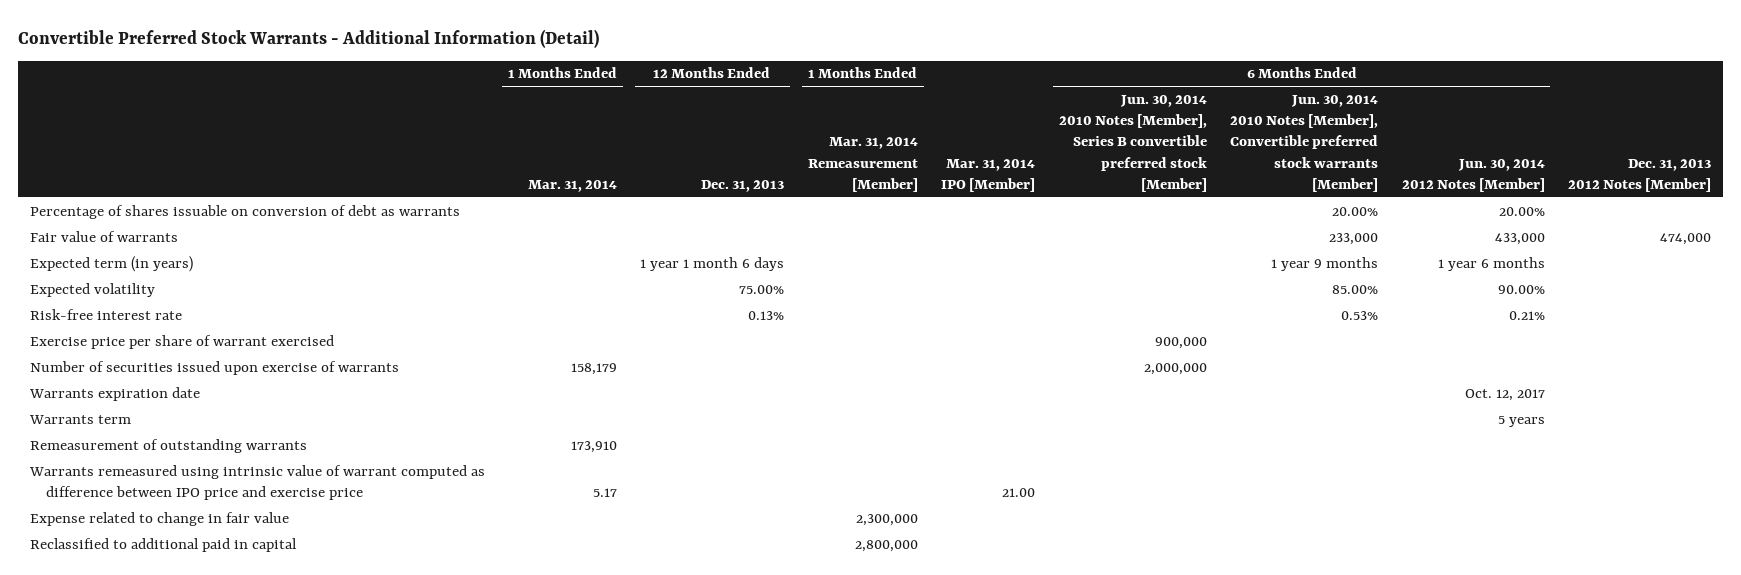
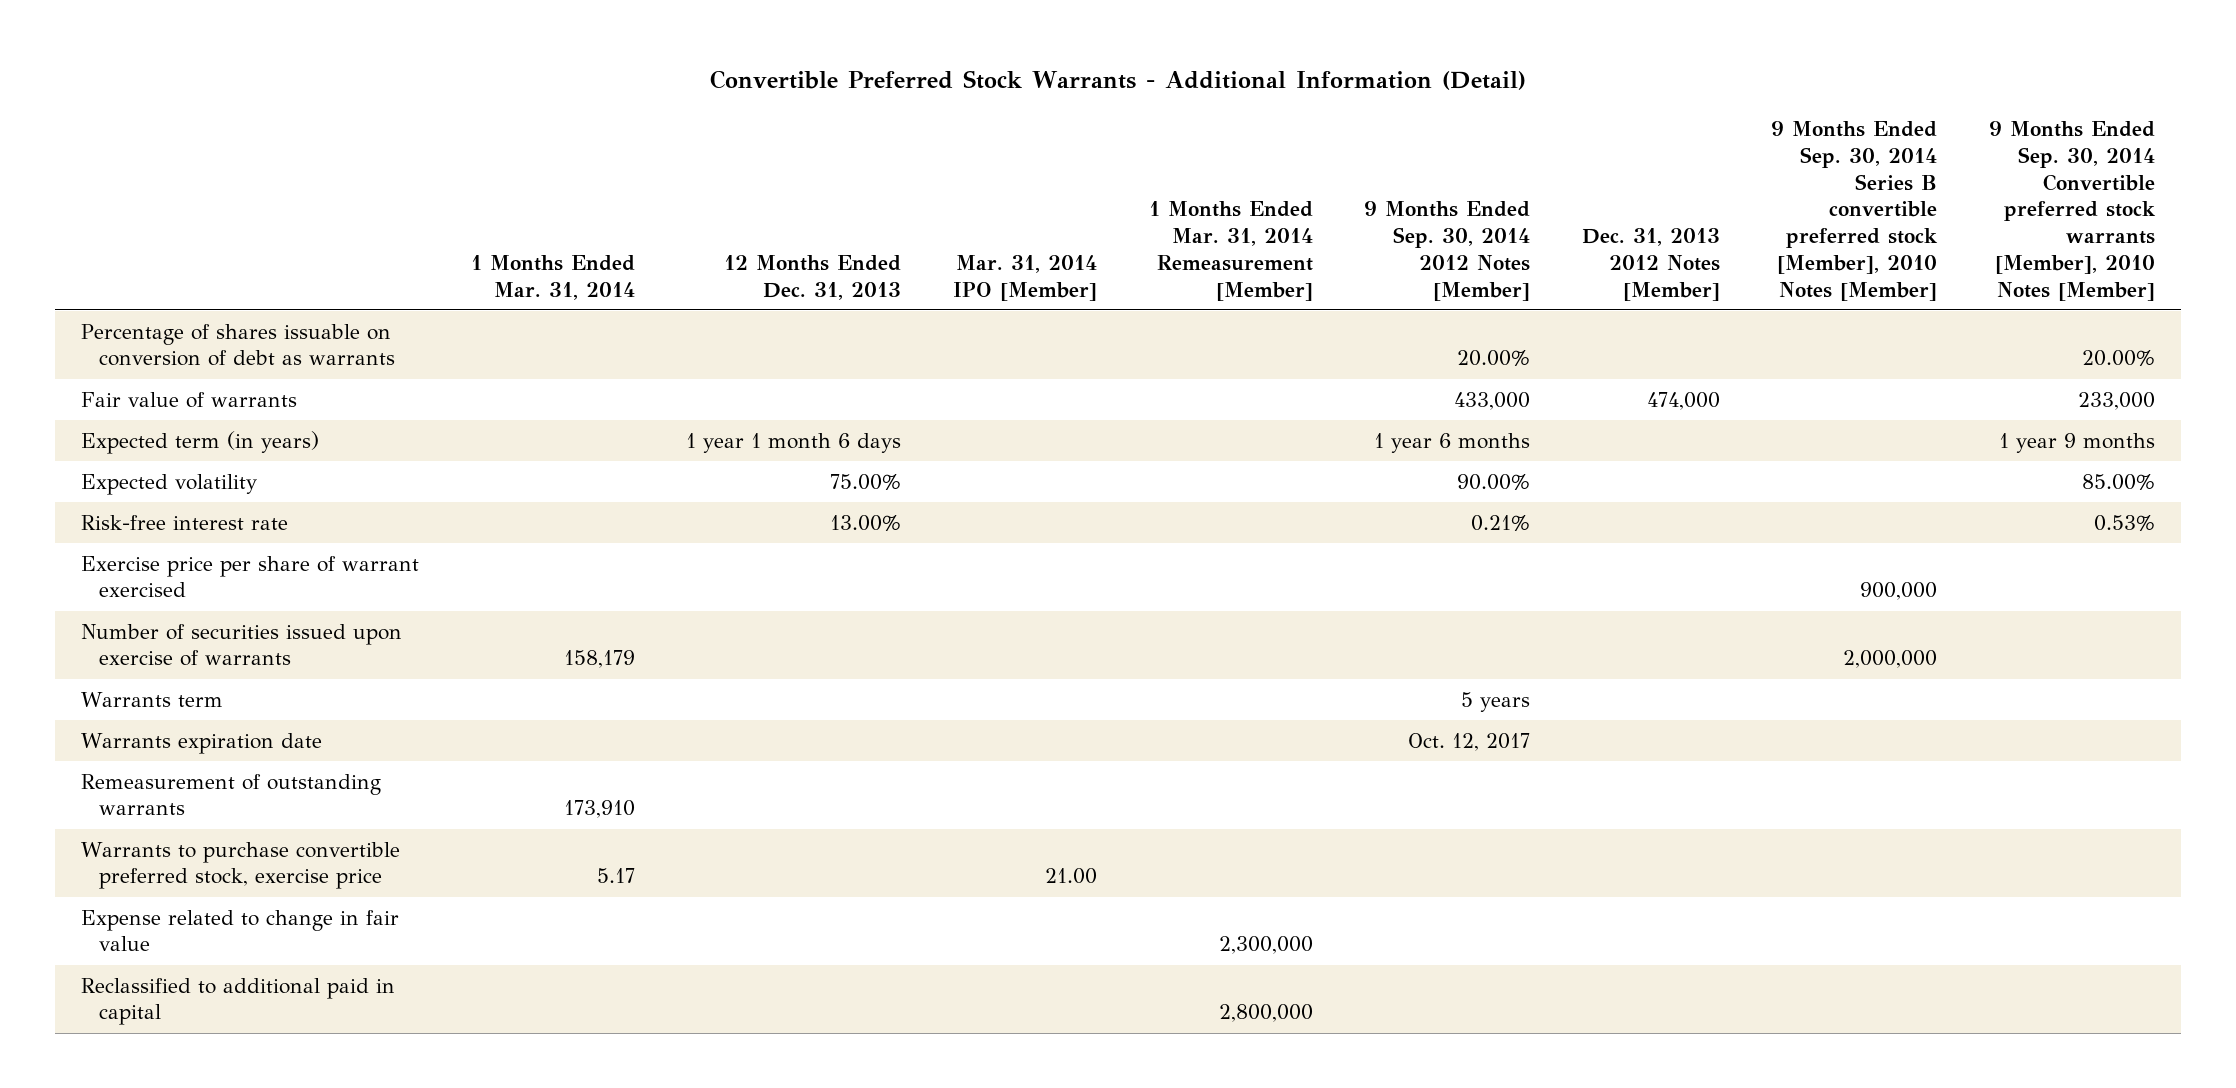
- | 1 Months Ended Mar. 31, 2014 | 12 Months Ended Dec. 31, 2013 | 1 Months Ended Mar. 31, 2014 Remeasurement [Member] | Mar. 31, 2014 IPO [Member] | 6 Months Ended Jun. 30, 2014 2010 Notes [Member], Series B convertible preferred stock [Member] | 6 Months Ended Jun. 30, 2014 2010 Notes [Member], Convertible preferred stock warrants [Member] | 6 Months Ended Jun. 30, 2014 2012 Notes [Member] | Dec. 31, 2013 2012 Notes [Member]
+ | 1 Months Ended Mar. 31, 2014 | 12 Months Ended Dec. 31, 2013 | Mar. 31, 2014 IPO [Member] | 1 Months Ended Mar. 31, 2014 Remeasurement [Member] | 9 Months Ended Sep. 30, 2014 2012 Notes [Member] | Dec. 31, 2013 2012 Notes [Member] | 9 Months Ended Sep. 30, 2014 Series B convertible preferred stock [Member], 2010 Notes [Member] | 9 Months Ended Sep. 30, 2014 Convertible preferred stock warrants [Member], 2010 Notes [Member]
- Risk-free interest rate | | 0.13% | | | | 0.53% | 0.21% |
+ Risk-free interest rate | | 13.00% | | | 0.21% | | | 0.53%
moved down: Warrants expiration date | | | | | Oct. 12, 2017 | | |
- Warrants remeasured using intrinsic value of warrant computed as difference between IPO price and exercise price | 5.17 | | | 21.00 | | | |
+ Warrants to purchase convertible preferred stock, exercise price | 5.17 | | 21.00 | | | | |

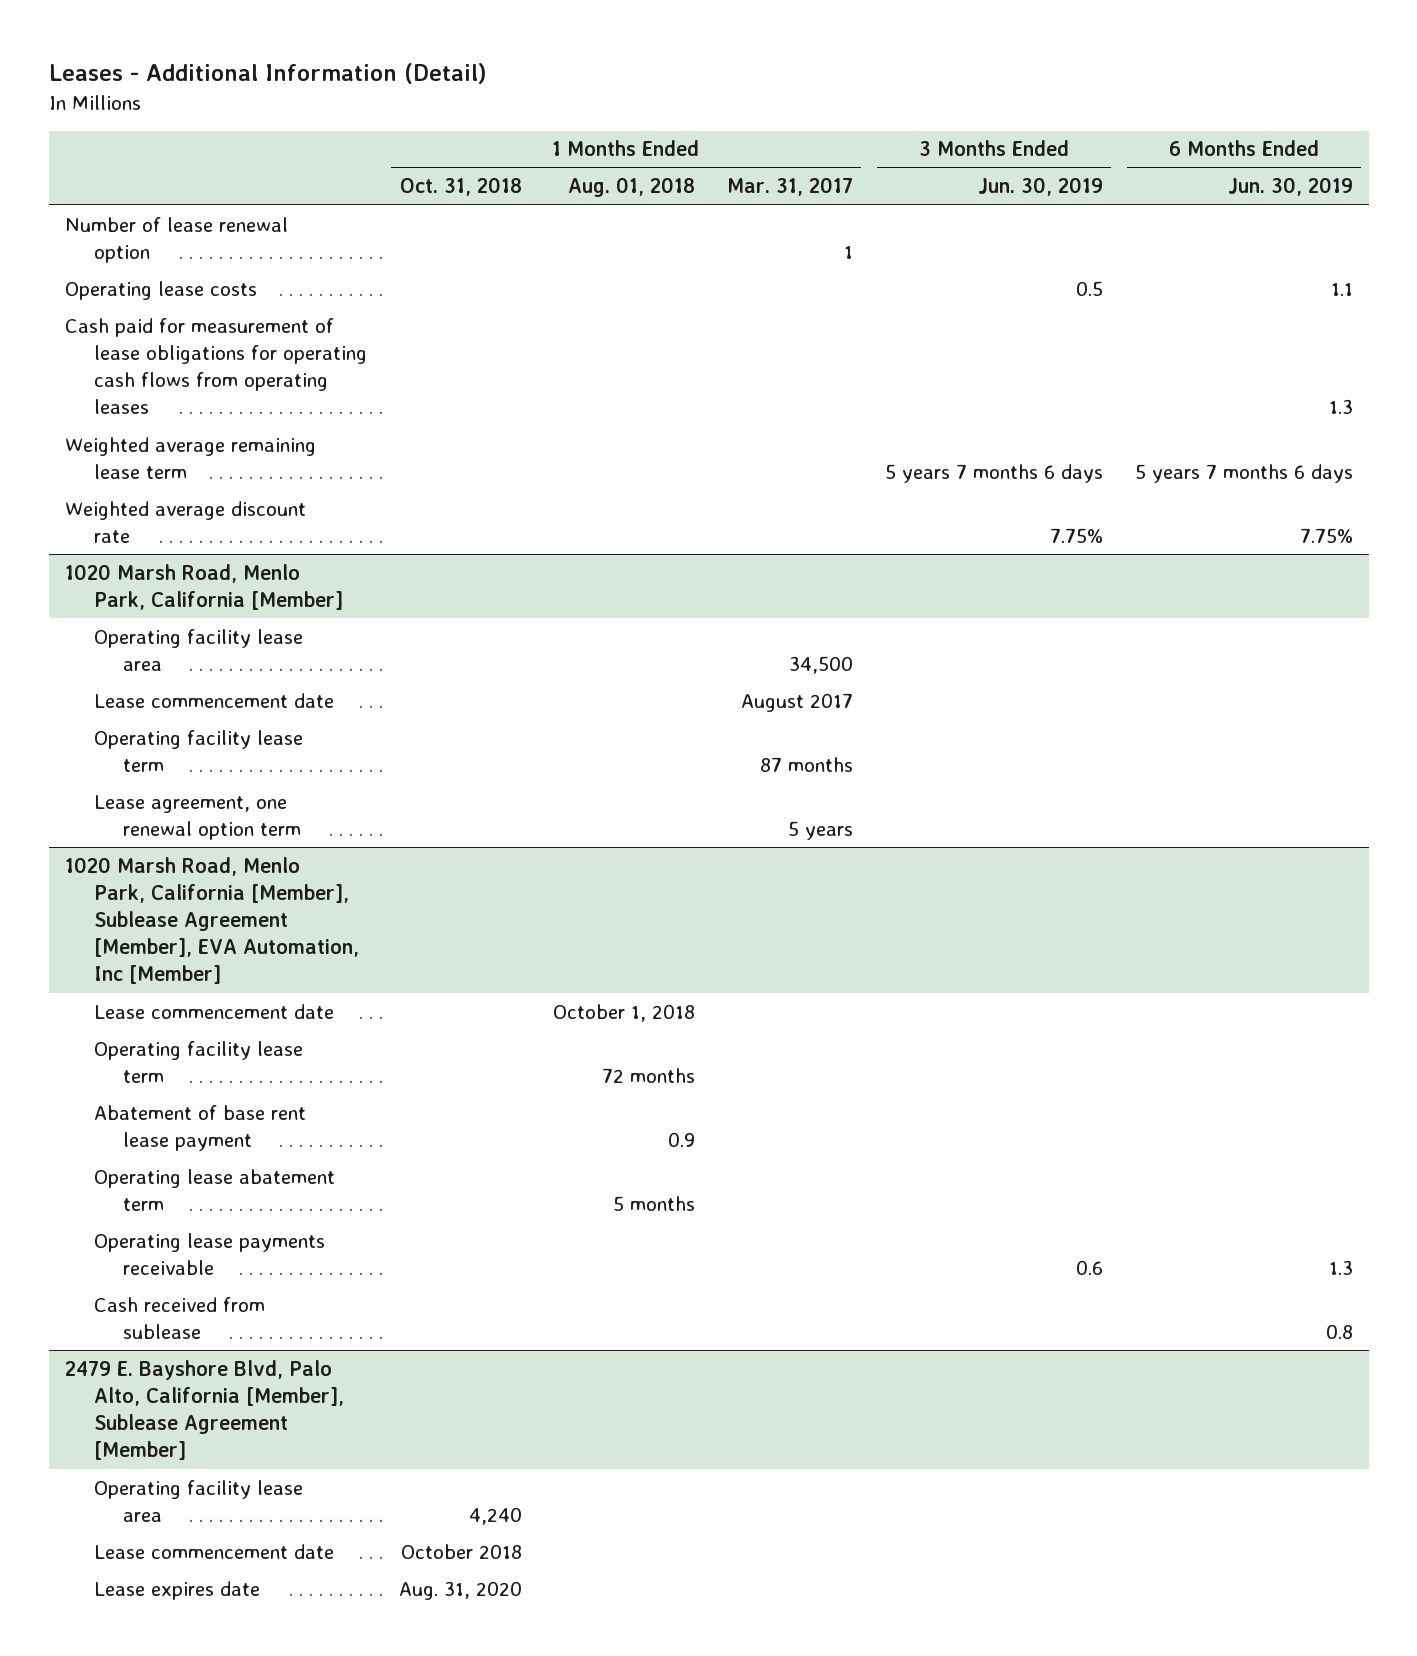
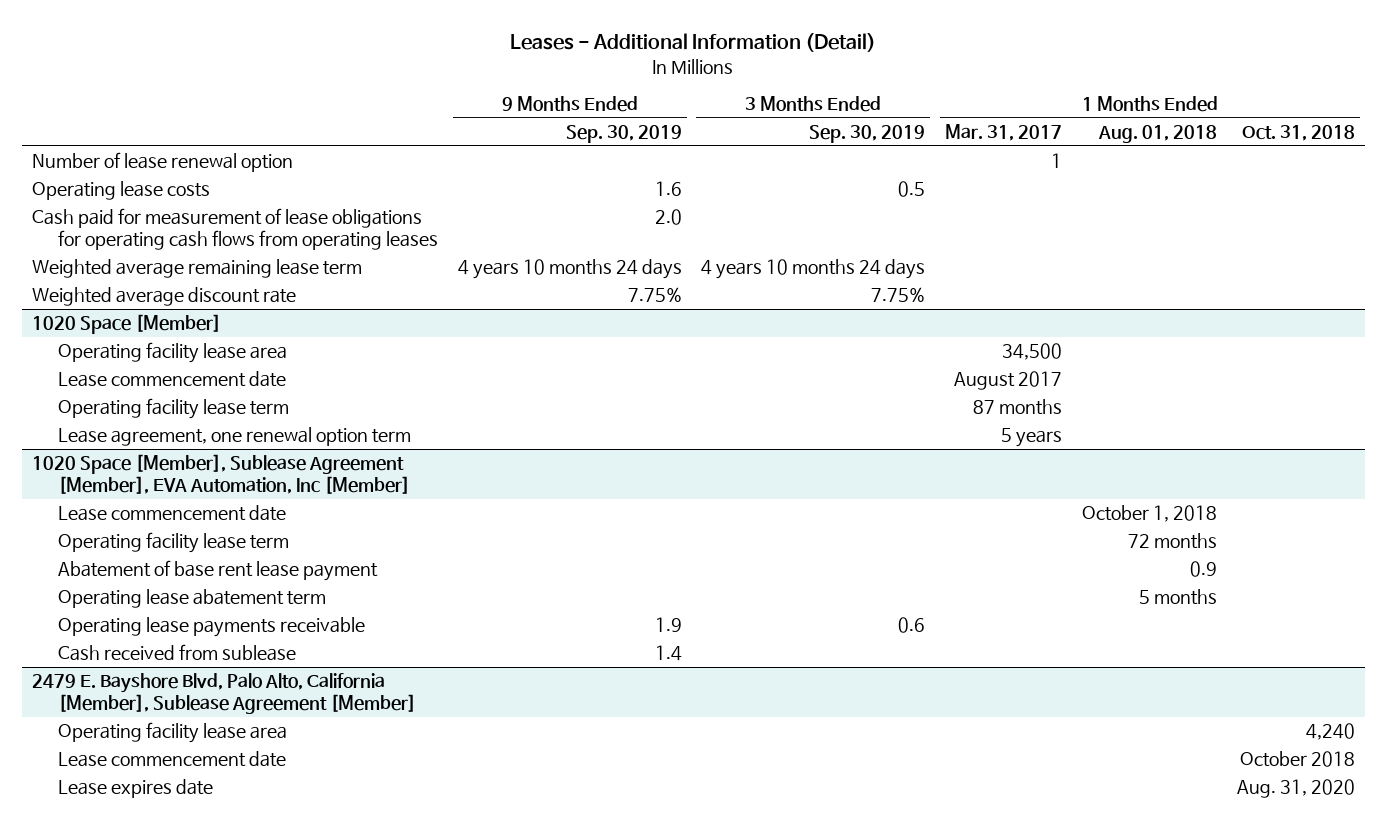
- | 1 Months Ended Oct. 31, 2018 | 1 Months Ended Aug. 01, 2018 | 1 Months Ended Mar. 31, 2017 | 3 Months Ended Jun. 30, 2019 | 6 Months Ended Jun. 30, 2019
+ | 9 Months Ended Sep. 30, 2019 | 3 Months Ended Sep. 30, 2019 | 1 Months Ended Mar. 31, 2017 | 1 Months Ended Aug. 01, 2018 | 1 Months Ended Oct. 31, 2018
- 1020 Marsh Road, Menlo Park, California [Member]
+ 1020 Space [Member]
- 1020 Marsh Road, Menlo Park, California [Member], Sublease Agreement [Member], EVA Automation, Inc [Member]
+ 1020 Space [Member], Sublease Agreement [Member], EVA Automation, Inc [Member]

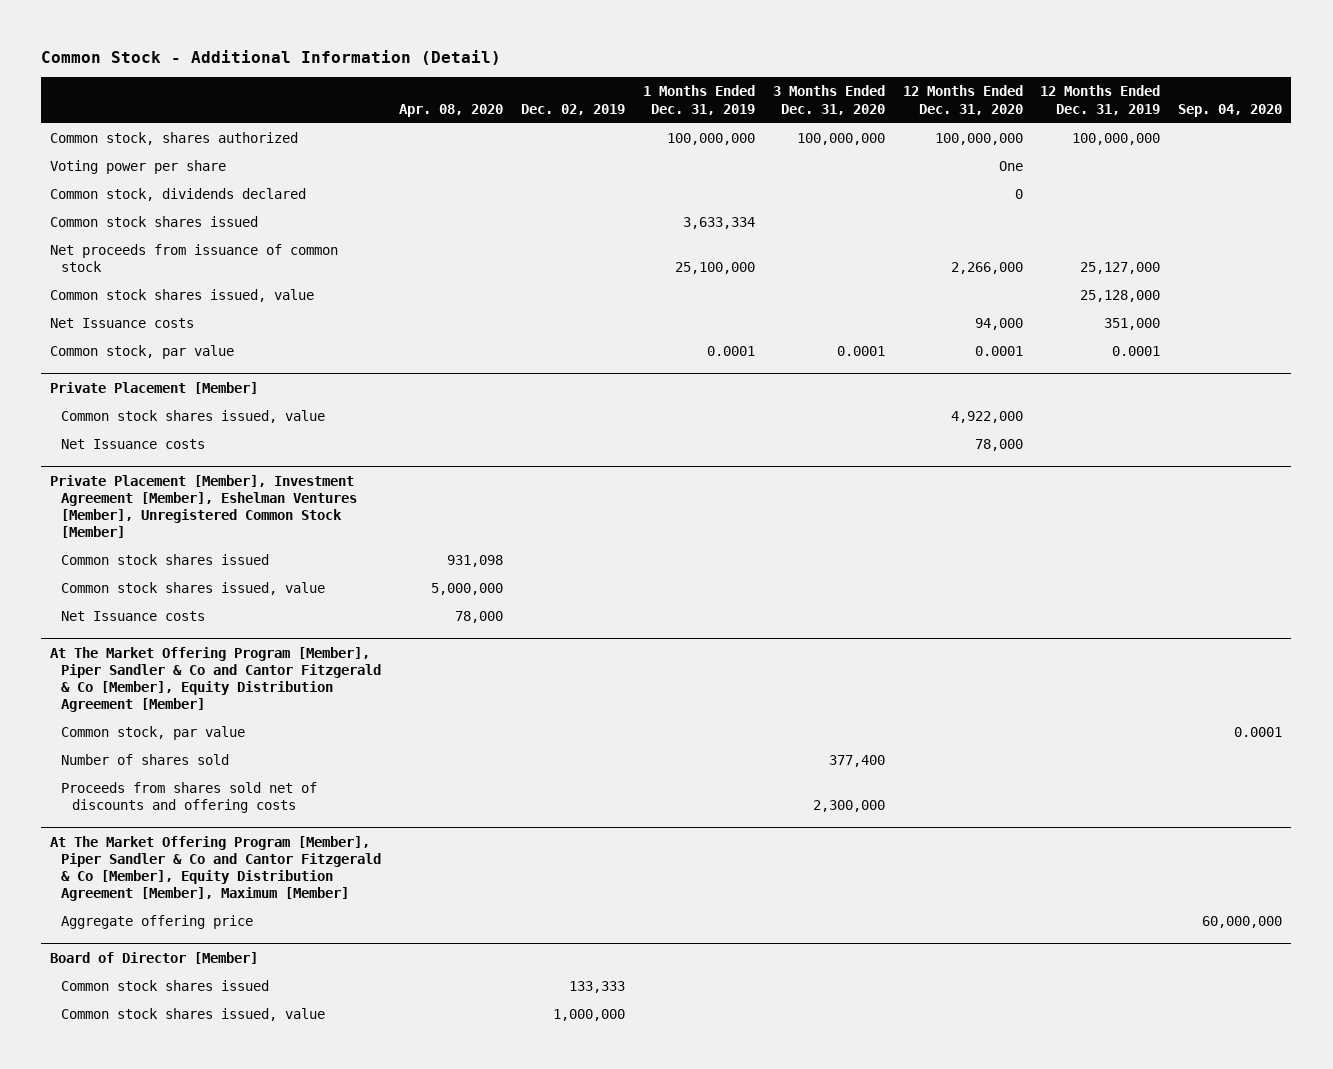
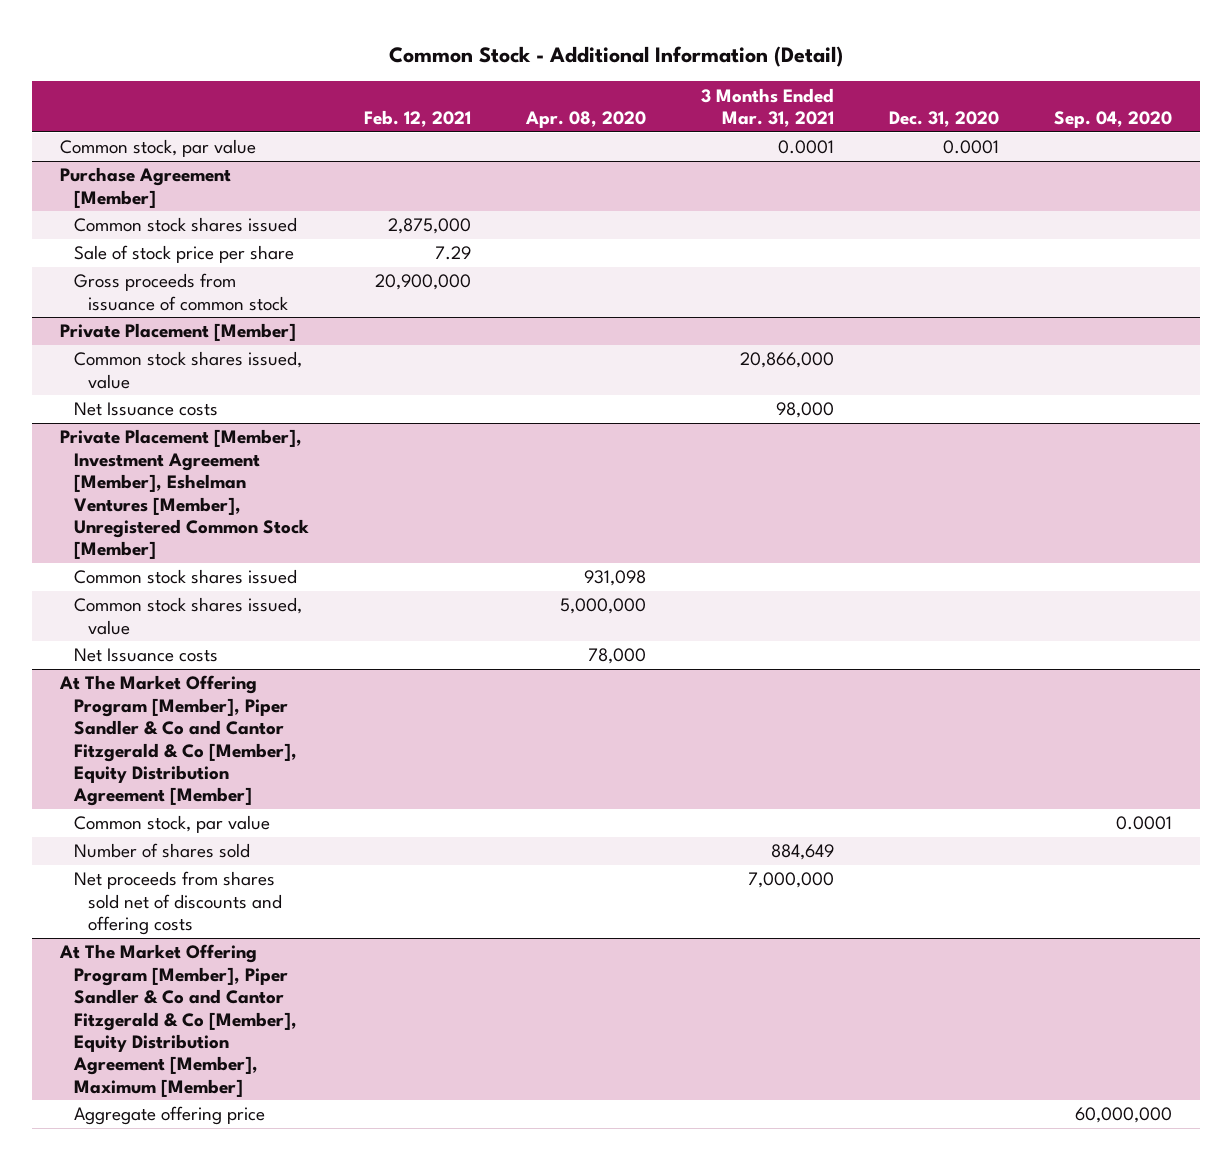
- | Apr. 08, 2020 | Dec. 02, 2019 | 1 Months Ended Dec. 31, 2019 | 3 Months Ended Dec. 31, 2020 | 12 Months Ended Dec. 31, 2020 | 12 Months Ended Dec. 31, 2019 | Sep. 04, 2020
+ | Feb. 12, 2021 | Apr. 08, 2020 | 3 Months Ended Mar. 31, 2021 | Dec. 31, 2020 | Sep. 04, 2020
- Common stock, shares authorized | | | 100,000,000 | 100,000,000 | 100,000,000 | 100,000,000 |
- Voting power per share | | | | | One | |
- Common stock, dividends declared | | | | | 0 | |
- Common stock shares issued | | | 3,633,334 | | | |
- Net proceeds from issuance of common stock | | | 25,100,000 | | 2,266,000 | 25,127,000 |
- Common stock shares issued, value | | | | | | 25,128,000 |
- Net Issuance costs | | | | | 94,000 | 351,000 |
+ Purchase Agreement [Member]
+ Common stock shares issued | 2,875,000 | | | |
+ Sale of stock price per share | 7.29 | | | |
+ Gross proceeds from issuance of common stock | 20,900,000 | | | |
@ At The Market Offering Program [Member], Piper Sandler & Co and Cantor Fitzgerald & Co [Member], Equity Distribution Agreement [Member]
- Proceeds from shares sold net of discounts and offering costs | | | | 2,300,000 | | |
+ Net proceeds from shares sold net of discounts and offering costs | | | 7,000,000 | |
- Board of Director [Member]
- Common stock shares issued | | 133,333 | | | | |
- Common stock shares issued, value | | 1,000,000 | | | | |

